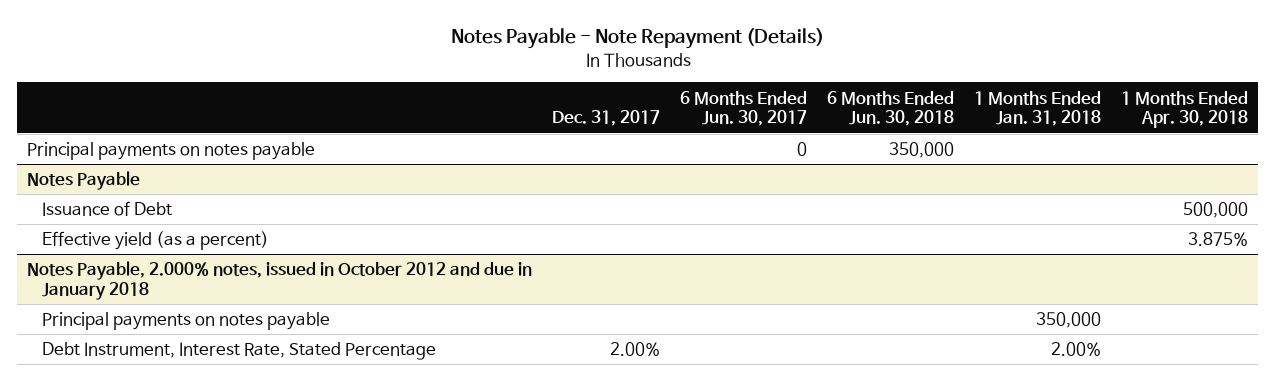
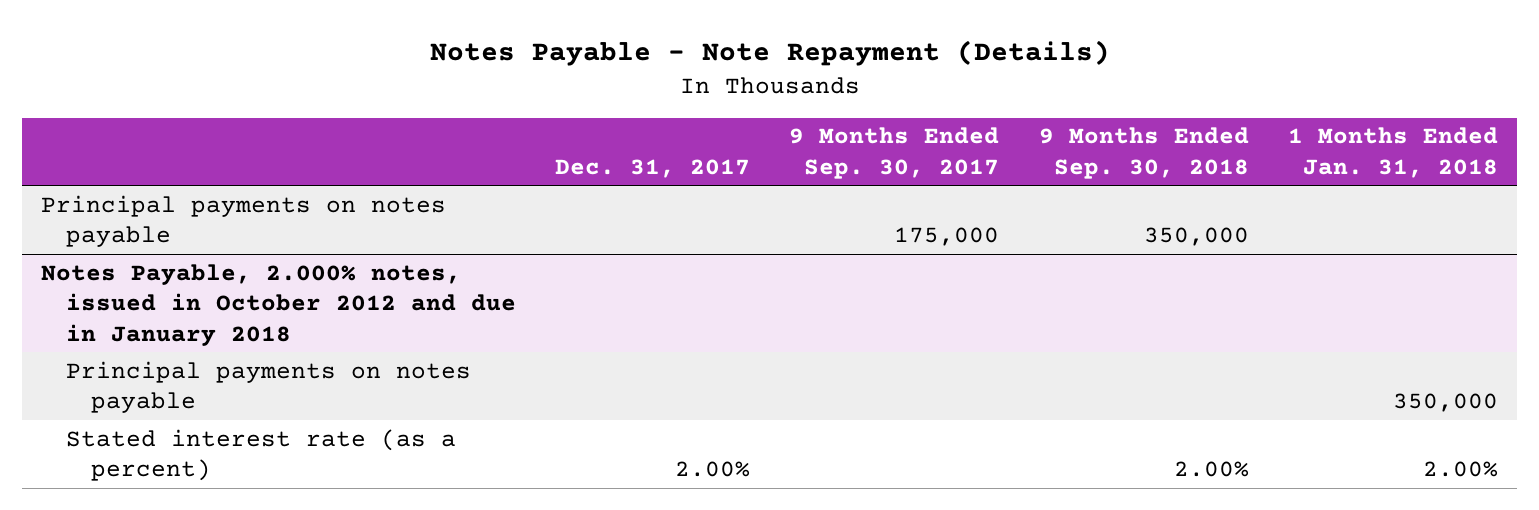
- | Dec. 31, 2017 | 6 Months Ended Jun. 30, 2017 | 6 Months Ended Jun. 30, 2018 | 1 Months Ended Jan. 31, 2018 | 1 Months Ended Apr. 30, 2018
+ | Dec. 31, 2017 | 9 Months Ended Sep. 30, 2017 | 9 Months Ended Sep. 30, 2018 | 1 Months Ended Jan. 31, 2018
- Notes Payable
- Issuance of Debt | | | | | 500,000
- Effective yield (as a percent) | | | | | 3.875%
@ Notes Payable, 2.000% notes, issued in October 2012 and due in January 2018
- Debt Instrument, Interest Rate, Stated Percentage | 2.00% | | | 2.00% |
+ Stated interest rate (as a percent) | 2.00% | | 2.00% | 2.00%

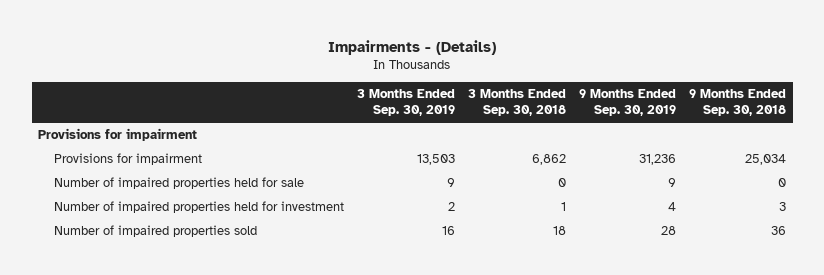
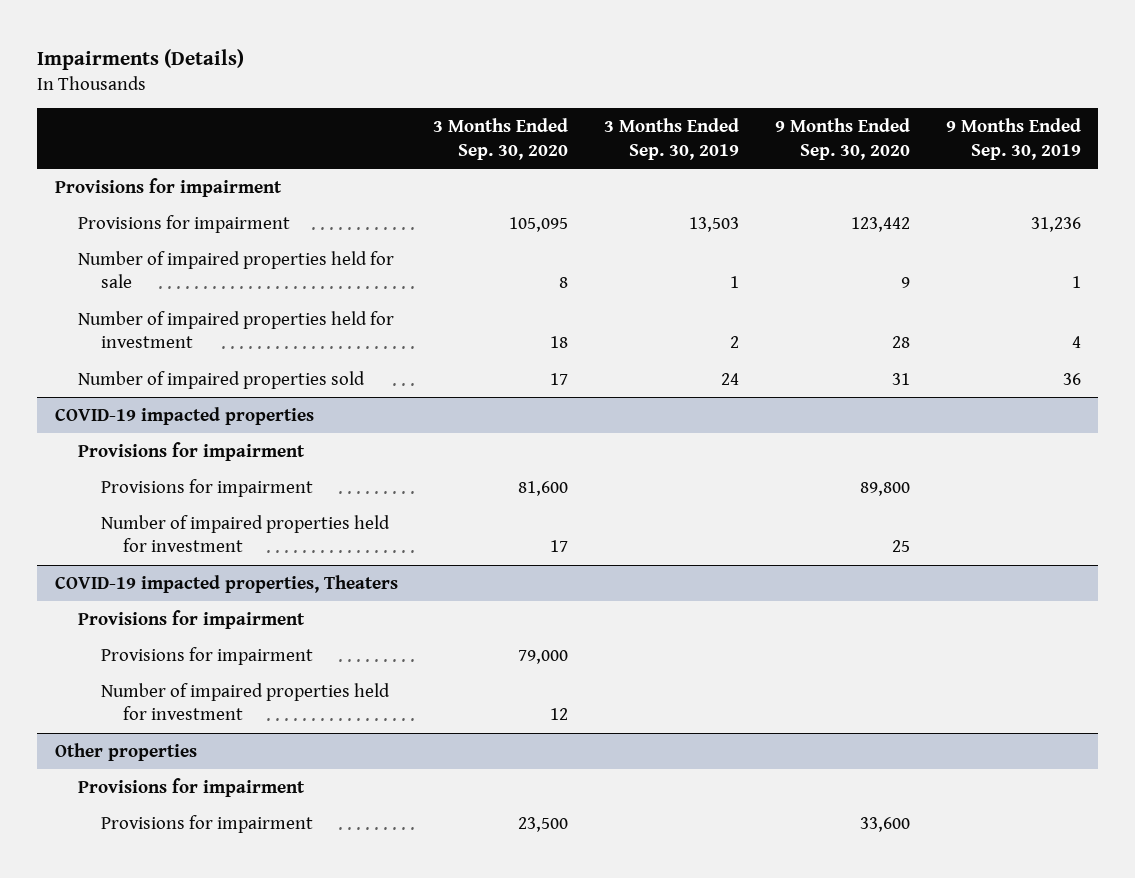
- Impairments - (Details)
+ Impairments (Details)
- | 3 Months Ended Sep. 30, 2019 | 3 Months Ended Sep. 30, 2018 | 9 Months Ended Sep. 30, 2019 | 9 Months Ended Sep. 30, 2018
+ | 3 Months Ended Sep. 30, 2020 | 3 Months Ended Sep. 30, 2019 | 9 Months Ended Sep. 30, 2020 | 9 Months Ended Sep. 30, 2019
- Number of impaired properties held for sale | 9 | 0 | 9 | 0
+ Number of impaired properties held for sale | 8 | 1 | 9 | 1
- Number of impaired properties sold | 16 | 18 | 28 | 36
+ Number of impaired properties sold | 17 | 24 | 31 | 36
+ COVID-19 impacted properties
+ Provisions for impairment
+ Provisions for impairment | 81,600 | | 89,800 |
+ Number of impaired properties held for investment | 17 | | 25 |
+ COVID-19 impacted properties, Theaters
+ Provisions for impairment
+ Provisions for impairment | 79,000 | | |
+ Number of impaired properties held for investment | 12 | | |
+ Other properties
+ Provisions for impairment
+ Provisions for impairment | 23,500 | | 33,600 |

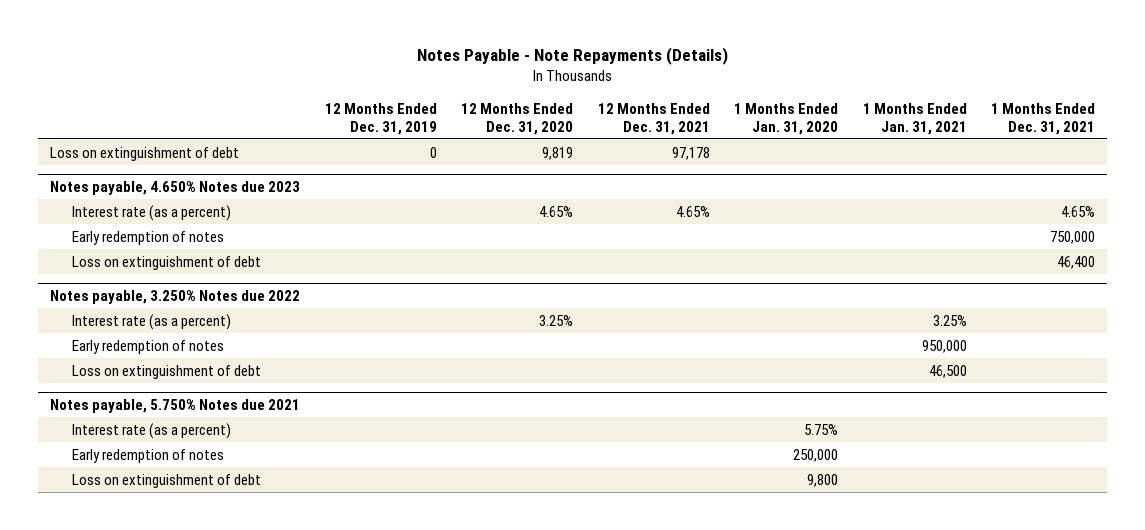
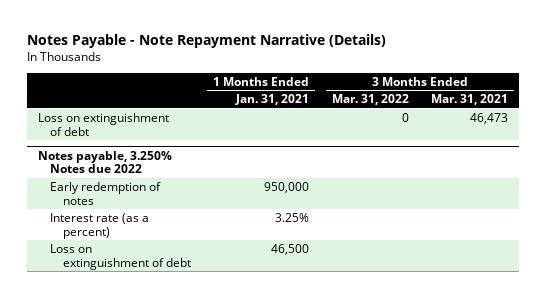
- Notes Payable - Note Repayments (Details)
+ Notes Payable - Note Repayment Narrative (Details)
- | 12 Months Ended Dec. 31, 2019 | 12 Months Ended Dec. 31, 2020 | 12 Months Ended Dec. 31, 2021 | 1 Months Ended Jan. 31, 2020 | 1 Months Ended Jan. 31, 2021 | 1 Months Ended Dec. 31, 2021
+ | 1 Months Ended Jan. 31, 2021 | 3 Months Ended Mar. 31, 2022 | 3 Months Ended Mar. 31, 2021
- Notes payable, 4.650% Notes due 2023
- Interest rate (as a percent) | | 4.65% | 4.65% | | | 4.65%
- Early redemption of notes | | | | | | 750,000
- Loss on extinguishment of debt | | | | | | 46,400
@ Notes payable, 3.250% Notes due 2022
moved down: Interest rate (as a percent) | 3.25% | |
- Notes payable, 5.750% Notes due 2021
- Interest rate (as a percent) | | | | 5.75% | |
- Early redemption of notes | | | | 250,000 | |
- Loss on extinguishment of debt | | | | 9,800 | |

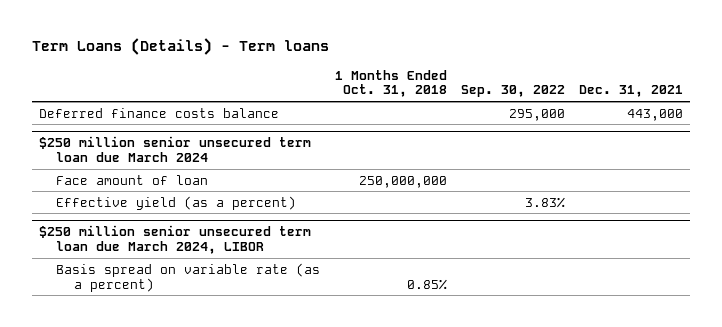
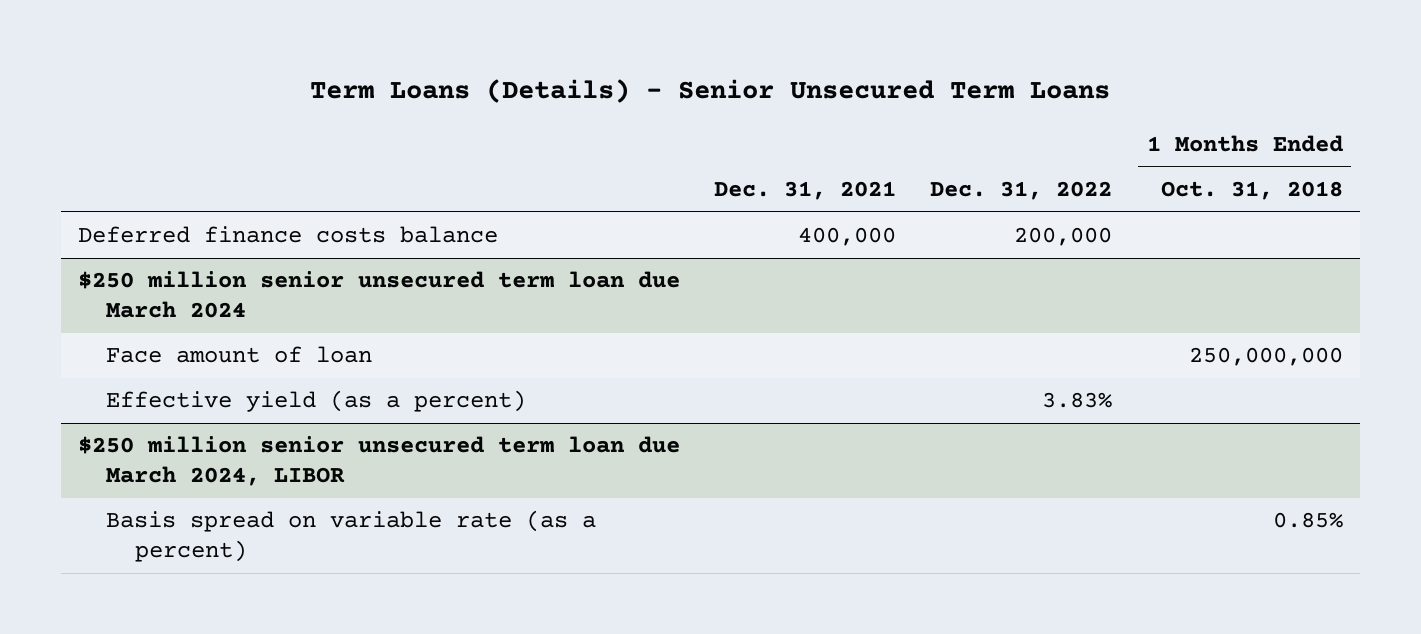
- Term Loans (Details) - Term loans
+ Term Loans (Details) - Senior Unsecured Term Loans
- | 1 Months Ended Oct. 31, 2018 | Sep. 30, 2022 | Dec. 31, 2021
+ | Dec. 31, 2021 | Dec. 31, 2022 | 1 Months Ended Oct. 31, 2018
- Deferred finance costs balance | | 295,000 | 443,000
+ Deferred finance costs balance | 400,000 | 200,000 |

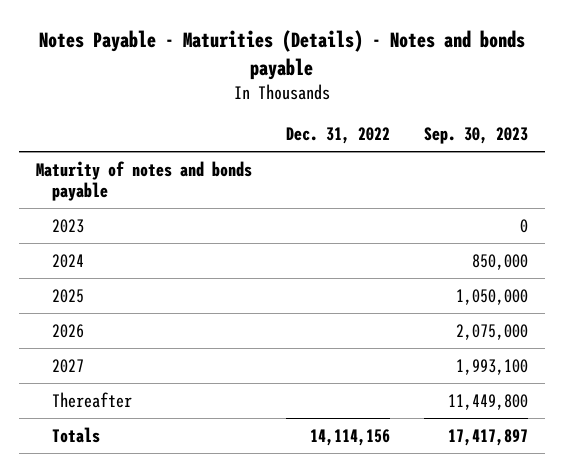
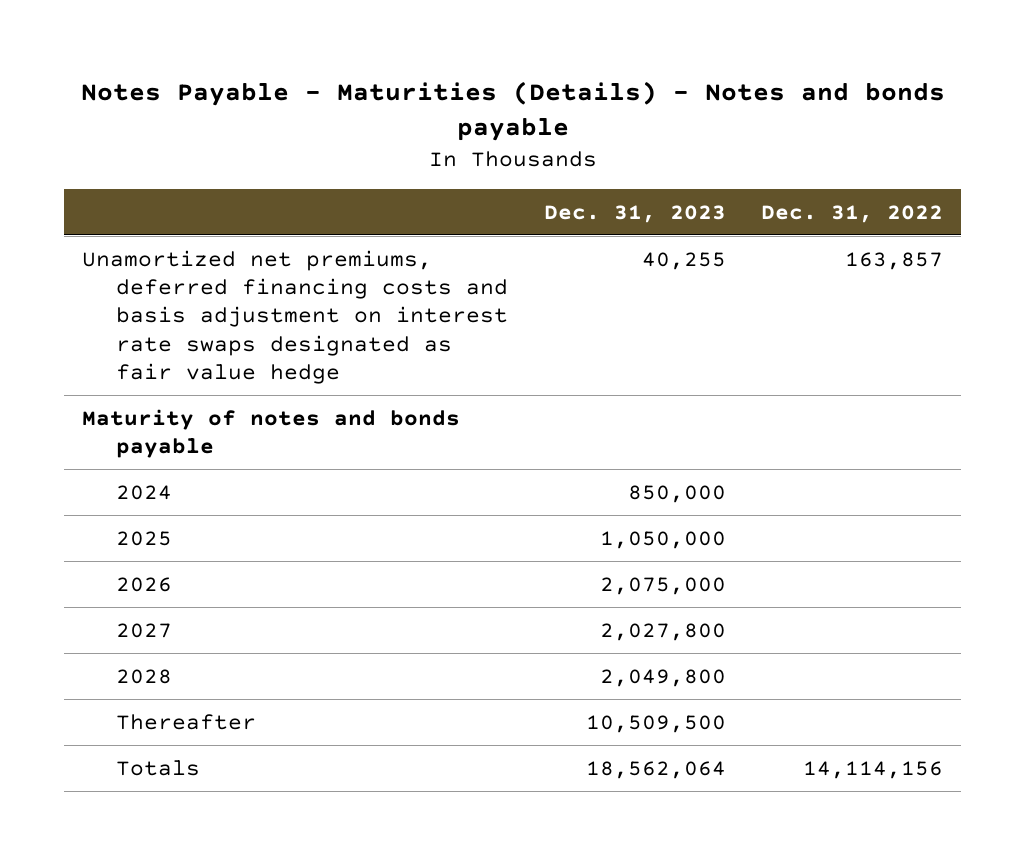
- | Dec. 31, 2022 | Sep. 30, 2023
+ | Dec. 31, 2023 | Dec. 31, 2022
+ Unamortized net premiums, deferred financing costs and basis adjustment on interest rate swaps designated as fair value hedge | 40,255 | 163,857
- 2023 | | 0
+ 2028 | 2,049,800 |

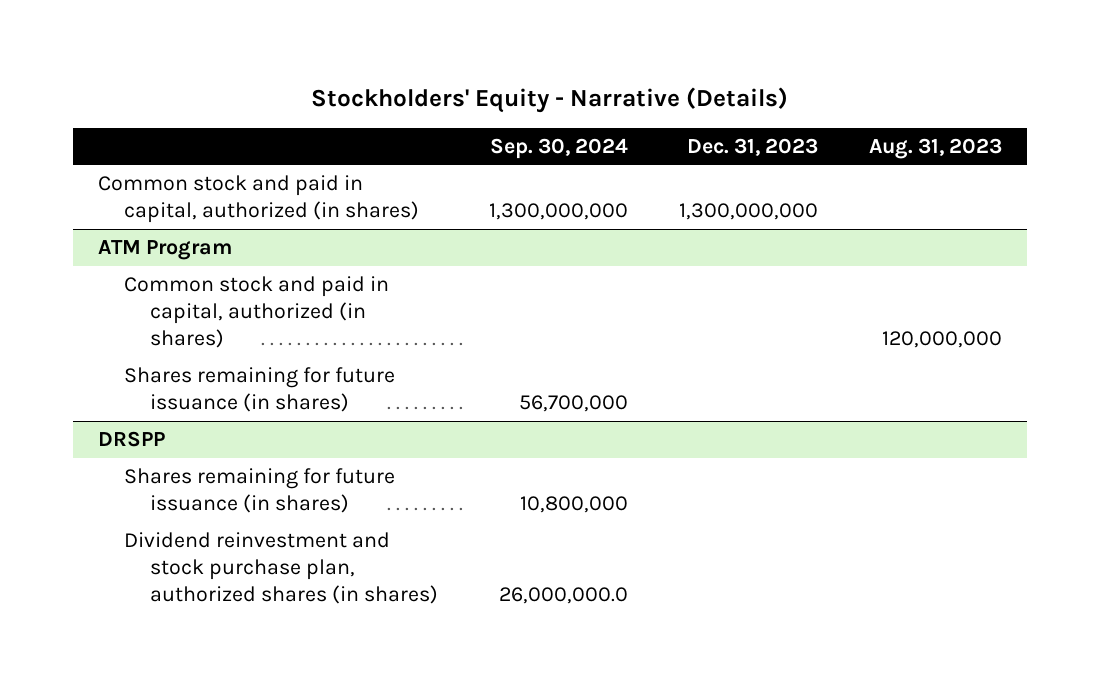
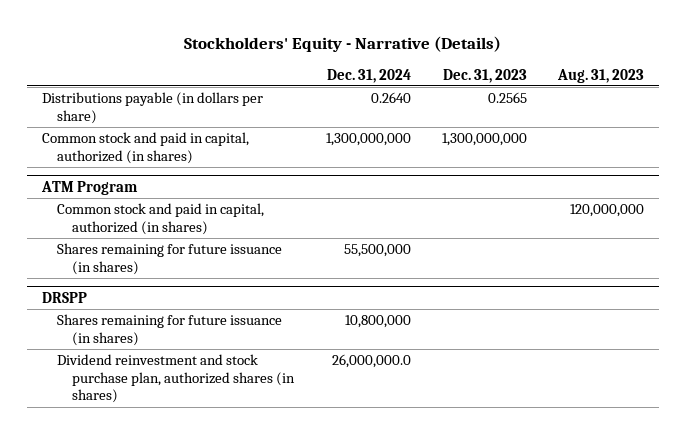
- | Sep. 30, 2024 | Dec. 31, 2023 | Aug. 31, 2023
+ | Dec. 31, 2024 | Dec. 31, 2023 | Aug. 31, 2023
+ Distributions payable (in dollars per share) | 0.2640 | 0.2565 |

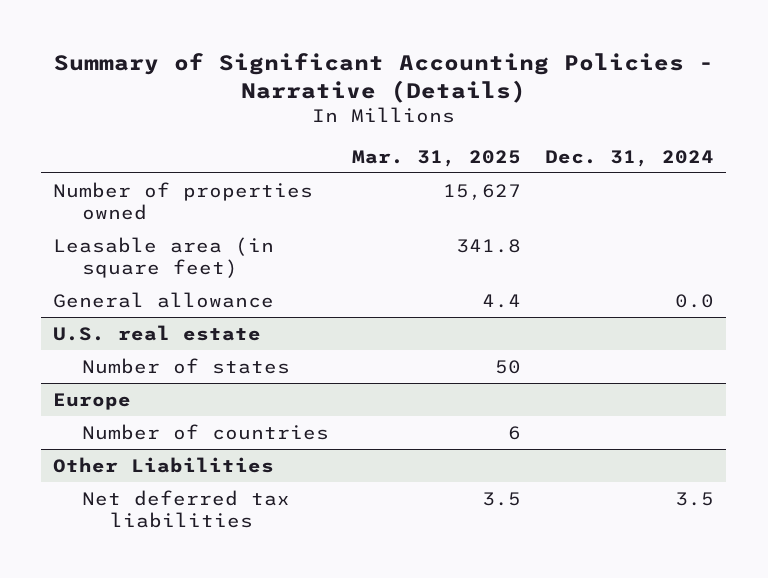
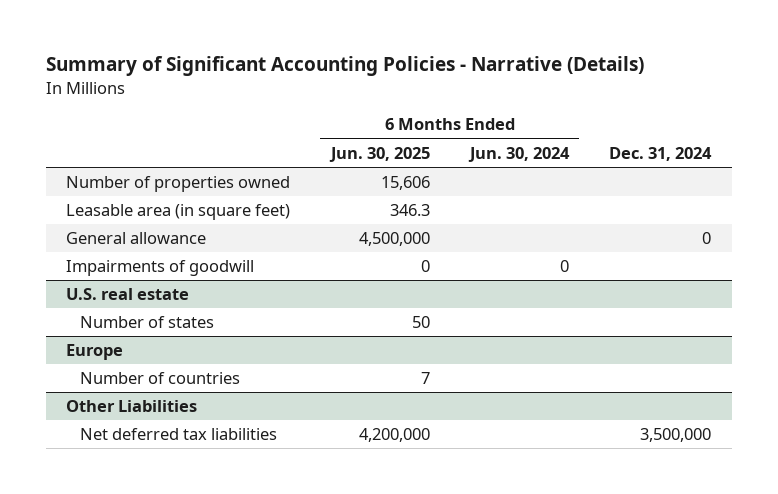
- | Mar. 31, 2025 | Dec. 31, 2024
+ | 6 Months Ended Jun. 30, 2025 | 6 Months Ended Jun. 30, 2024 | Dec. 31, 2024
- General allowance | 4.4 | 0.0
+ General allowance | 4,500,000 | | 0
+ Impairments of goodwill | 0 | 0 |
@ Other Liabilities
- Net deferred tax liabilities | 3.5 | 3.5
+ Net deferred tax liabilities | 4,200,000 | | 3,500,000

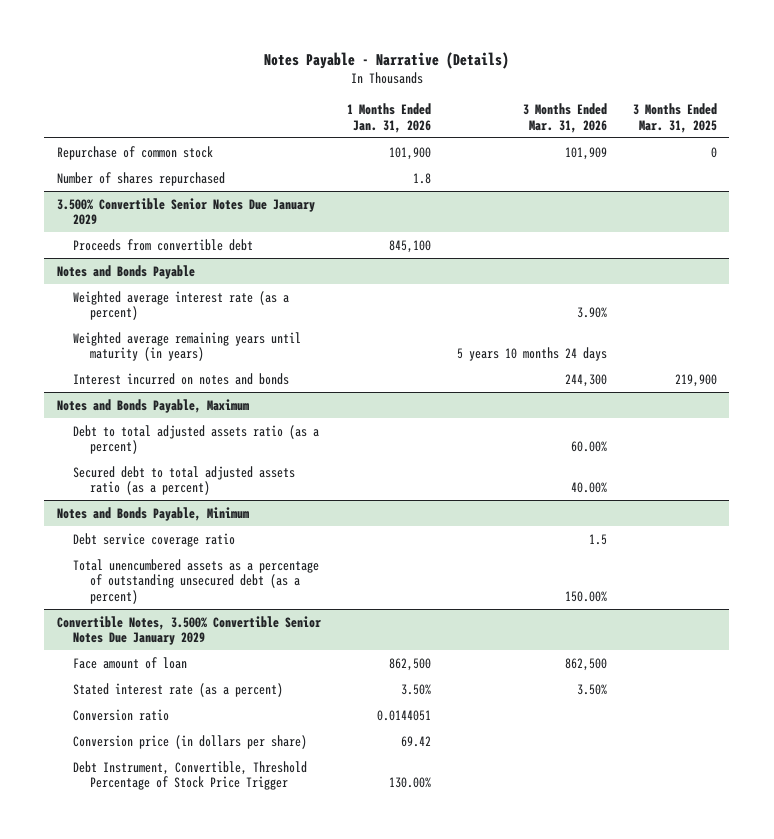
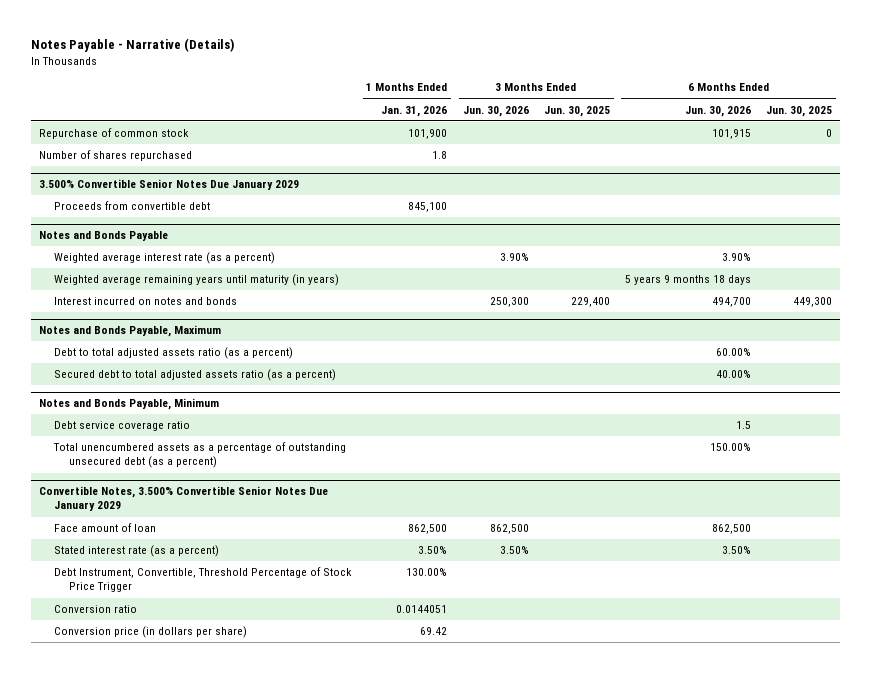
- | 1 Months Ended Jan. 31, 2026 | 3 Months Ended Mar. 31, 2026 | 3 Months Ended Mar. 31, 2025
+ | 1 Months Ended Jan. 31, 2026 | 3 Months Ended Jun. 30, 2026 | 3 Months Ended Jun. 30, 2025 | 6 Months Ended Jun. 30, 2026 | 6 Months Ended Jun. 30, 2025
@ Convertible Notes, 3.500% Convertible Senior Notes Due January 2029
moved up: Debt Instrument, Convertible, Threshold Percentage of Stock Price Trigger | 130.00% | | | |

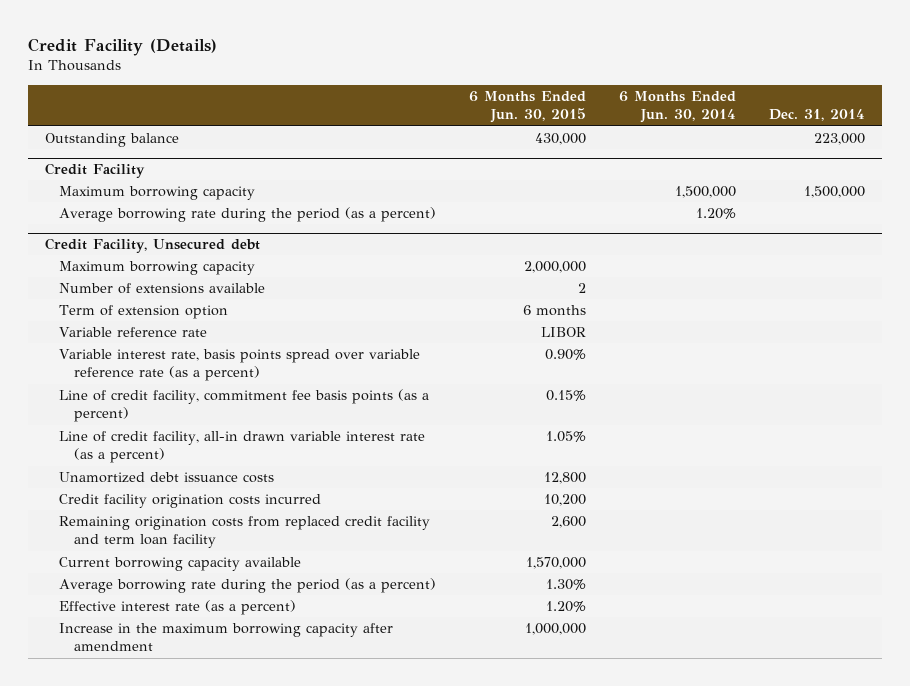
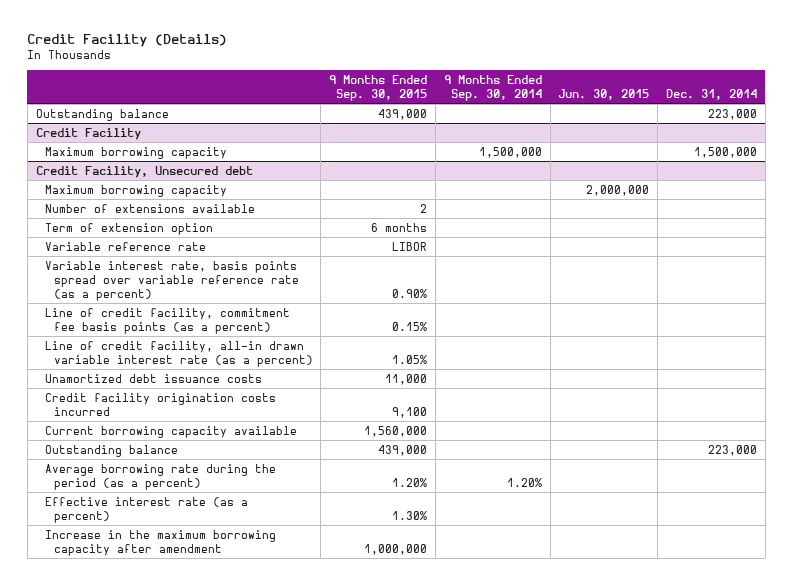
- | 6 Months Ended Jun. 30, 2015 | 6 Months Ended Jun. 30, 2014 | Dec. 31, 2014
+ | 9 Months Ended Sep. 30, 2015 | 9 Months Ended Sep. 30, 2014 | Jun. 30, 2015 | Dec. 31, 2014
@ Credit Facility
- Average borrowing rate during the period (as a percent) | | 1.20% |
@ Credit Facility, Unsecured debt
- Remaining origination costs from replaced credit facility and term loan facility | 2,600 | |
+ Outstanding balance | 439,000 | | | 223,000

